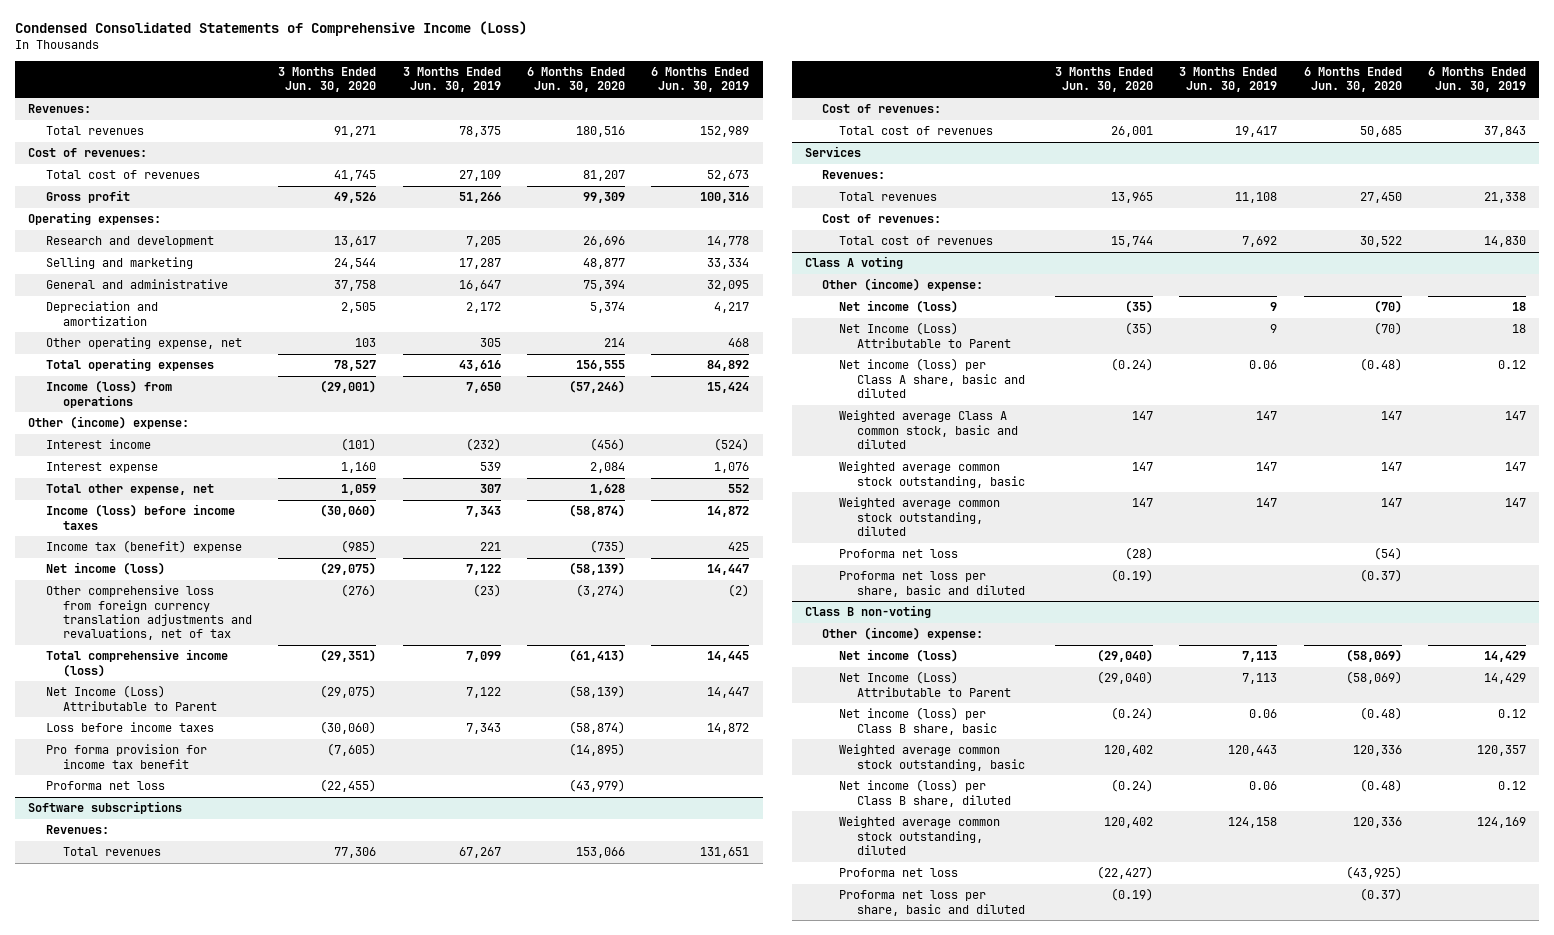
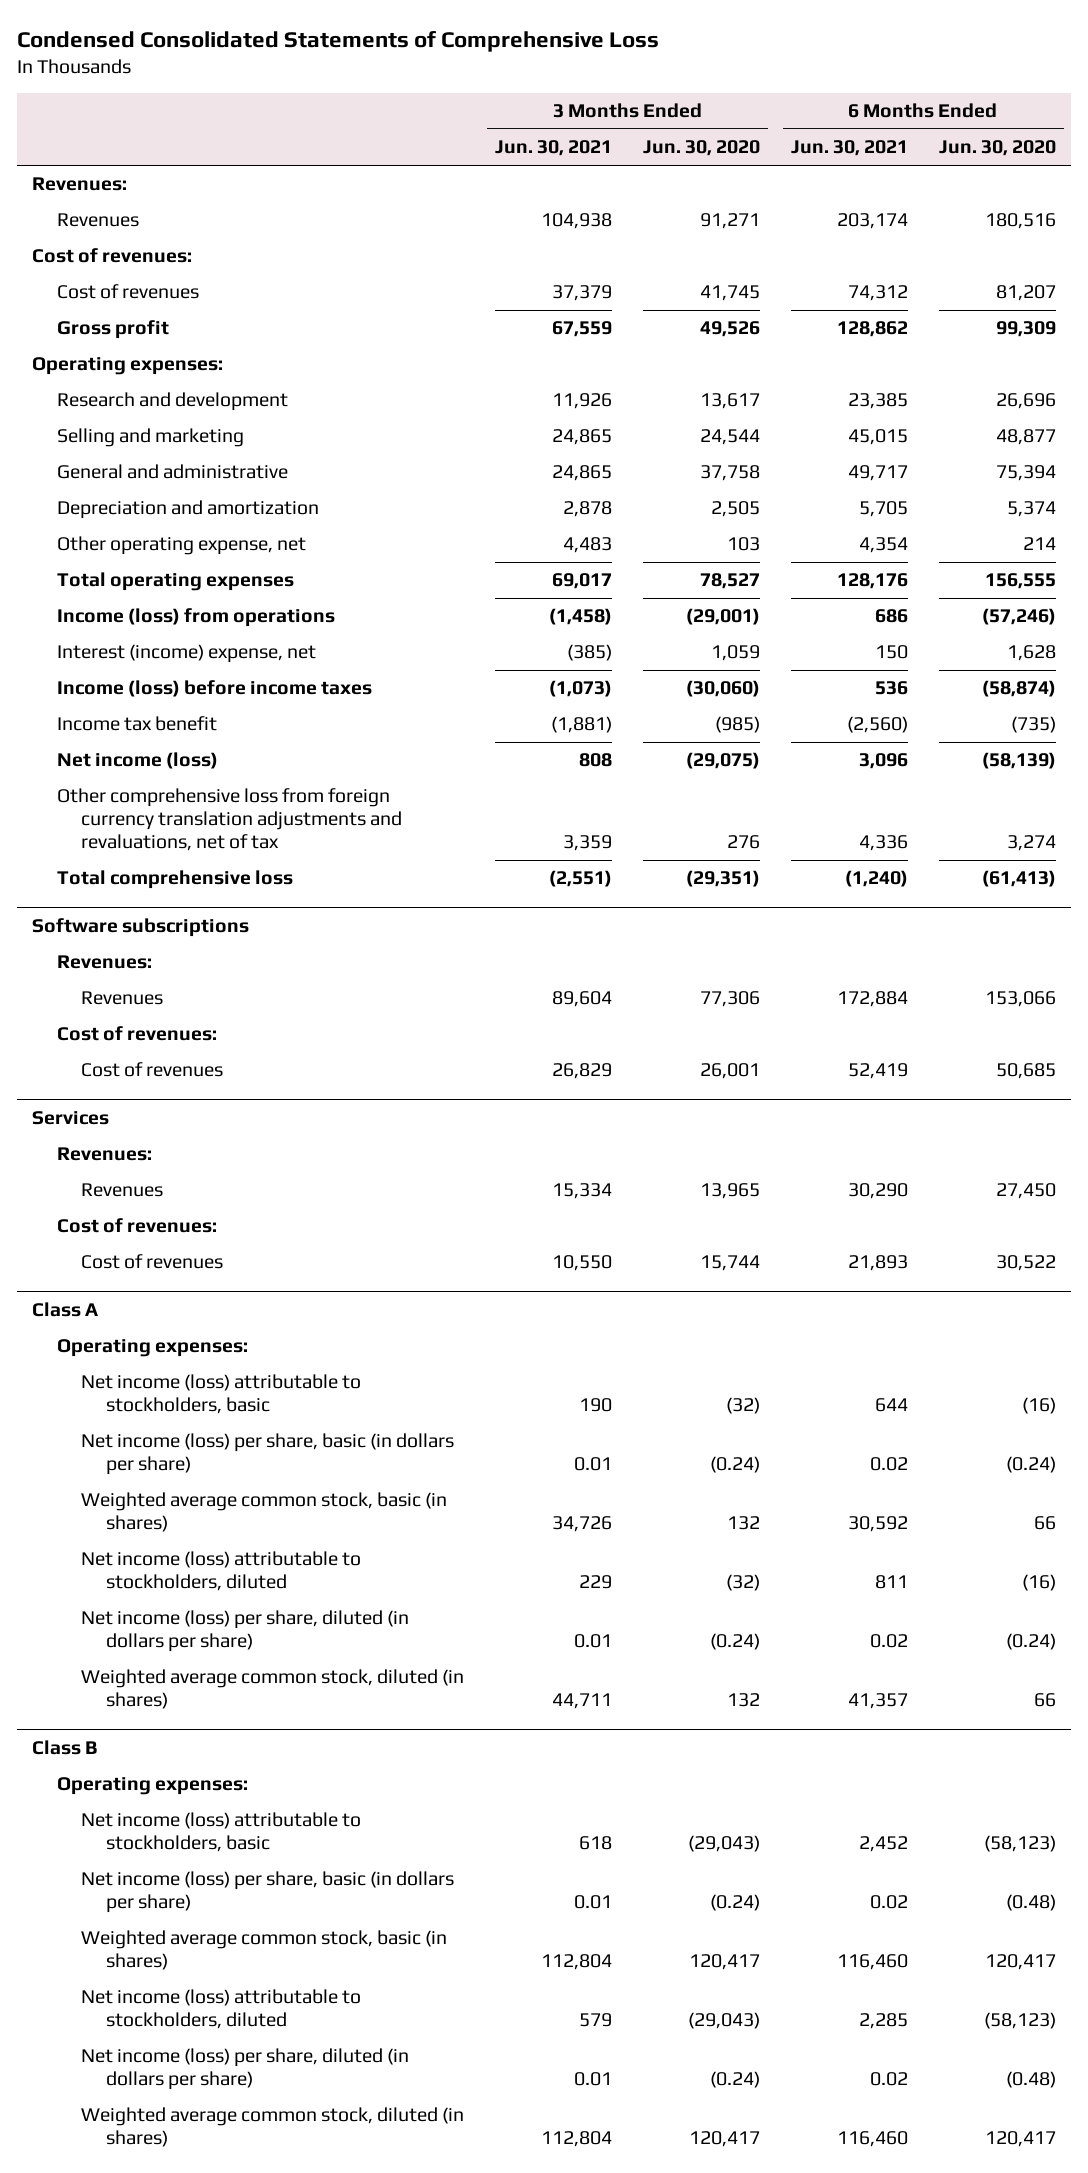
- Condensed Consolidated Statements of Comprehensive Income (Loss)
+ Condensed Consolidated Statements of Comprehensive Loss
- | 3 Months Ended Jun. 30, 2020 | 3 Months Ended Jun. 30, 2019 | 6 Months Ended Jun. 30, 2020 | 6 Months Ended Jun. 30, 2019
+ | 3 Months Ended Jun. 30, 2021 | 3 Months Ended Jun. 30, 2020 | 6 Months Ended Jun. 30, 2021 | 6 Months Ended Jun. 30, 2020
- Total revenues | 91,271 | 78,375 | 180,516 | 152,989
+ Revenues | 104,938 | 91,271 | 203,174 | 180,516
- Total cost of revenues | 41,745 | 27,109 | 81,207 | 52,673
+ Cost of revenues | 37,379 | 41,745 | 74,312 | 81,207
- Other (income) expense:
- Interest income | (101) | (232) | (456) | (524)
- Interest expense | 1,160 | 539 | 2,084 | 1,076
- Total other expense, net | 1,059 | 307 | 1,628 | 552
+ Interest (income) expense, net | (385) | 1,059 | 150 | 1,628
- Income tax (benefit) expense | (985) | 221 | (735) | 425
+ Income tax benefit | (1,881) | (985) | (2,560) | (735)
- Other comprehensive loss from foreign currency translation adjustments and revaluations, net of tax | (276) | (23) | (3,274) | (2)
- Total comprehensive income (loss) | (29,351) | 7,099 | (61,413) | 14,445
- Net Income (Loss) Attributable to Parent | (29,075) | 7,122 | (58,139) | 14,447
- Loss before income taxes | (30,060) | 7,343 | (58,874) | 14,872
- Pro forma provision for income tax benefit | (7,605) | | (14,895) |
- Proforma net loss | (22,455) | | (43,979) |
+ Other comprehensive loss from foreign currency translation adjustments and revaluations, net of tax | 3,359 | 276 | 4,336 | 3,274
+ Total comprehensive loss | (2,551) | (29,351) | (1,240) | (61,413)
@ Software subscriptions
- Total revenues | 77,306 | 67,267 | 153,066 | 131,651
+ Revenues | 89,604 | 77,306 | 172,884 | 153,066
- Total cost of revenues | 26,001 | 19,417 | 50,685 | 37,843
+ Cost of revenues | 26,829 | 26,001 | 52,419 | 50,685
@ Services
- Total revenues | 13,965 | 11,108 | 27,450 | 21,338
+ Revenues | 15,334 | 13,965 | 30,290 | 27,450
- Total cost of revenues | 15,744 | 7,692 | 30,522 | 14,830
- Class A voting
- Other (income) expense:
- Net income (loss) | (35) | 9 | (70) | 18
- Net Income (Loss) Attributable to Parent | (35) | 9 | (70) | 18
- Net income (loss) per Class A share, basic and diluted | (0.24) | 0.06 | (0.48) | 0.12
- Weighted average Class A common stock, basic and diluted | 147 | 147 | 147 | 147
- Weighted average common stock outstanding, basic | 147 | 147 | 147 | 147
- Weighted average common stock outstanding, diluted | 147 | 147 | 147 | 147
- Proforma net loss | (28) | | (54) |
- Proforma net loss per share, basic and diluted | (0.19) | | (0.37) |
- Class B non-voting
- Other (income) expense:
- Net income (loss) | (29,040) | 7,113 | (58,069) | 14,429
- Net Income (Loss) Attributable to Parent | (29,040) | 7,113 | (58,069) | 14,429
- Net income (loss) per Class B share, basic | (0.24) | 0.06 | (0.48) | 0.12
- Weighted average common stock outstanding, basic | 120,402 | 120,443 | 120,336 | 120,357
- Net income (loss) per Class B share, diluted | (0.24) | 0.06 | (0.48) | 0.12
- Weighted average common stock outstanding, diluted | 120,402 | 124,158 | 120,336 | 124,169
- Proforma net loss | (22,427) | | (43,925) |
- Proforma net loss per share, basic and diluted | (0.19) | | (0.37) |
@ Services
+ Cost of revenues | 10,550 | 15,744 | 21,893 | 30,522
+ Class A
+ Operating expenses:
+ Net income (loss) attributable to stockholders, basic | 190 | (32) | 644 | (16)
+ Net income (loss) per share, basic (in dollars per share) | 0.01 | (0.24) | 0.02 | (0.24)
+ Weighted average common stock, basic (in shares) | 34,726 | 132 | 30,592 | 66
+ Net income (loss) attributable to stockholders, diluted | 229 | (32) | 811 | (16)
+ Net income (loss) per share, diluted (in dollars per share) | 0.01 | (0.24) | 0.02 | (0.24)
+ Weighted average common stock, diluted (in shares) | 44,711 | 132 | 41,357 | 66
+ Class B
+ Operating expenses:
+ Net income (loss) attributable to stockholders, basic | 618 | (29,043) | 2,452 | (58,123)
+ Net income (loss) per share, basic (in dollars per share) | 0.01 | (0.24) | 0.02 | (0.48)
+ Weighted average common stock, basic (in shares) | 112,804 | 120,417 | 116,460 | 120,417
+ Net income (loss) attributable to stockholders, diluted | 579 | (29,043) | 2,285 | (58,123)
+ Net income (loss) per share, diluted (in dollars per share) | 0.01 | (0.24) | 0.02 | (0.48)
+ Weighted average common stock, diluted (in shares) | 112,804 | 120,417 | 116,460 | 120,417

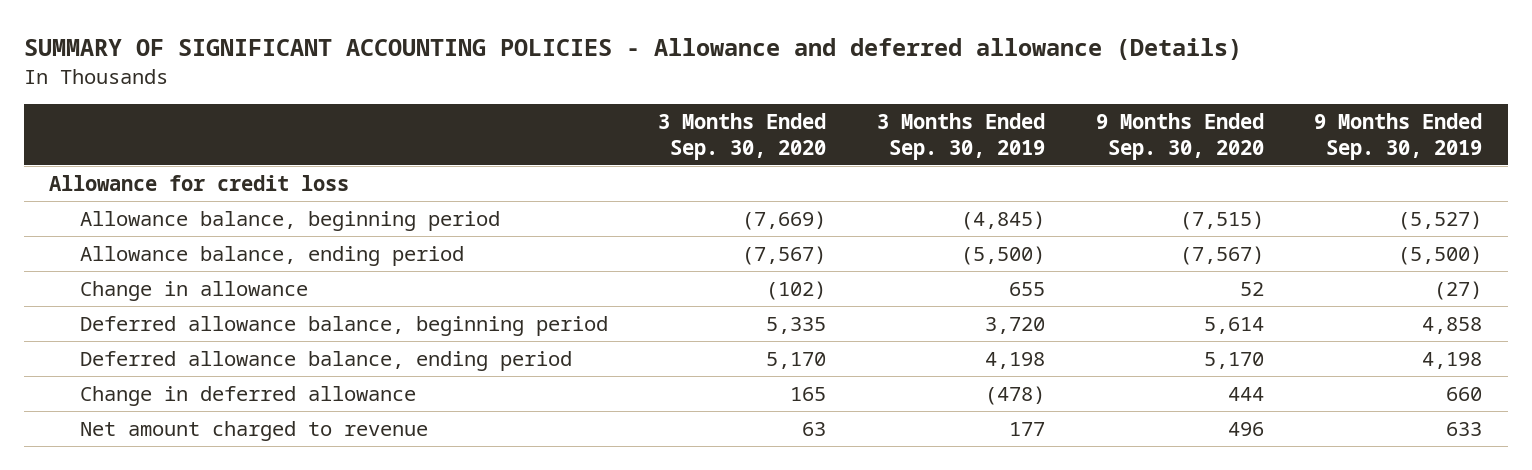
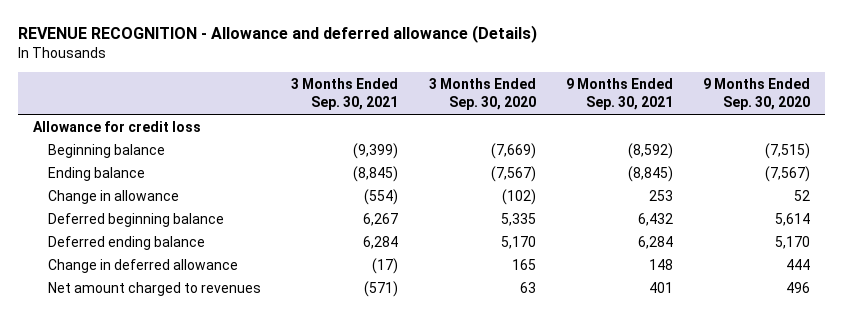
- SUMMARY OF SIGNIFICANT ACCOUNTING POLICIES - Allowance and deferred allowance (Details)
+ REVENUE RECOGNITION - Allowance and deferred allowance (Details)
- | 3 Months Ended Sep. 30, 2020 | 3 Months Ended Sep. 30, 2019 | 9 Months Ended Sep. 30, 2020 | 9 Months Ended Sep. 30, 2019
+ | 3 Months Ended Sep. 30, 2021 | 3 Months Ended Sep. 30, 2020 | 9 Months Ended Sep. 30, 2021 | 9 Months Ended Sep. 30, 2020
- Allowance balance, beginning period | (7,669) | (4,845) | (7,515) | (5,527)
- Allowance balance, ending period | (7,567) | (5,500) | (7,567) | (5,500)
+ Beginning balance | (9,399) | (7,669) | (8,592) | (7,515)
+ Ending balance | (8,845) | (7,567) | (8,845) | (7,567)
- Deferred allowance balance, beginning period | 5,335 | 3,720 | 5,614 | 4,858
- Deferred allowance balance, ending period | 5,170 | 4,198 | 5,170 | 4,198
+ Deferred beginning balance | 6,267 | 5,335 | 6,432 | 5,614
+ Deferred ending balance | 6,284 | 5,170 | 6,284 | 5,170
- Net amount charged to revenue | 63 | 177 | 496 | 633
+ Net amount charged to revenues | (571) | 63 | 401 | 496

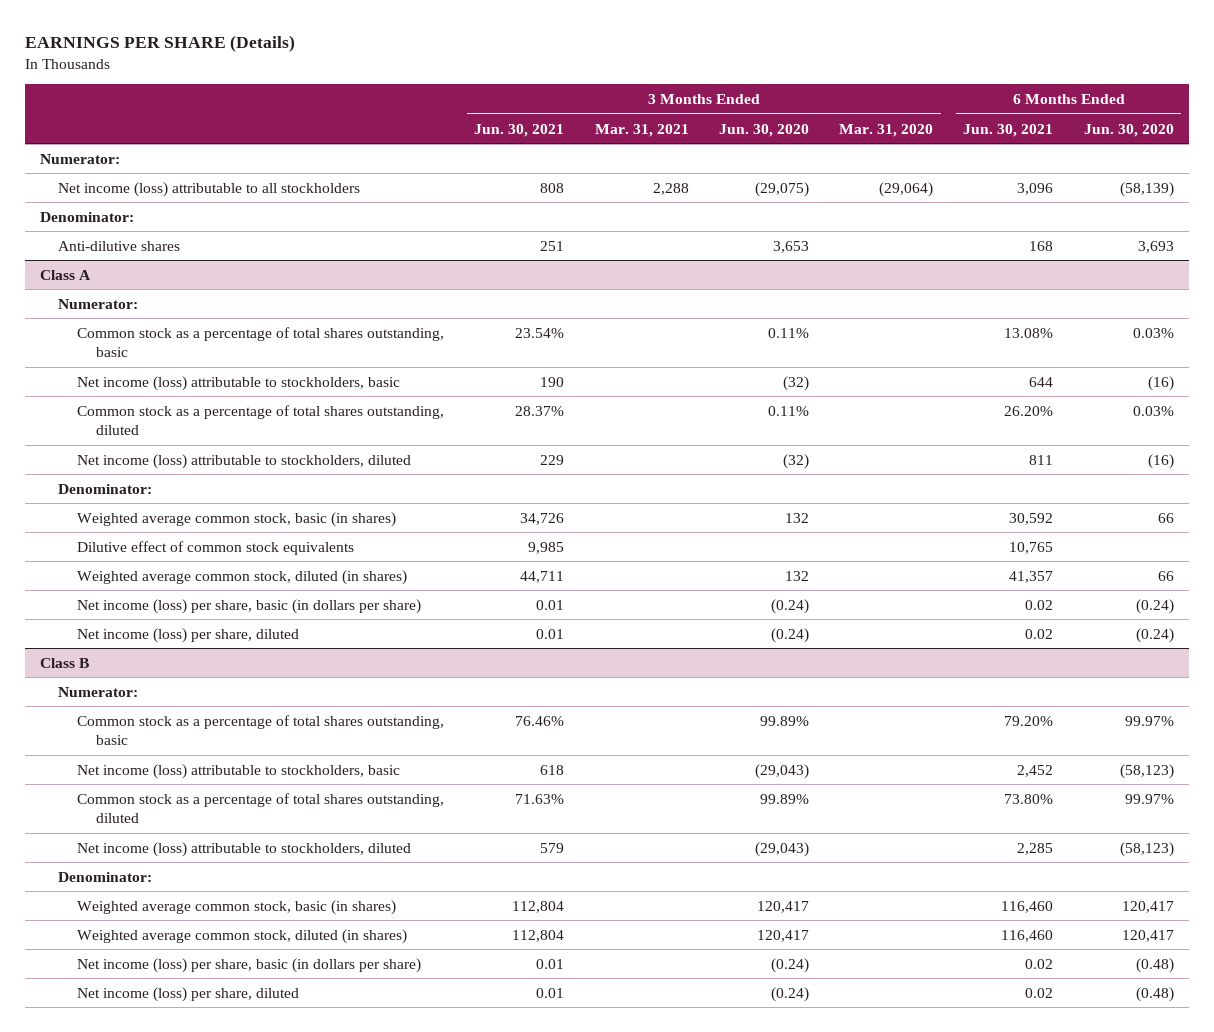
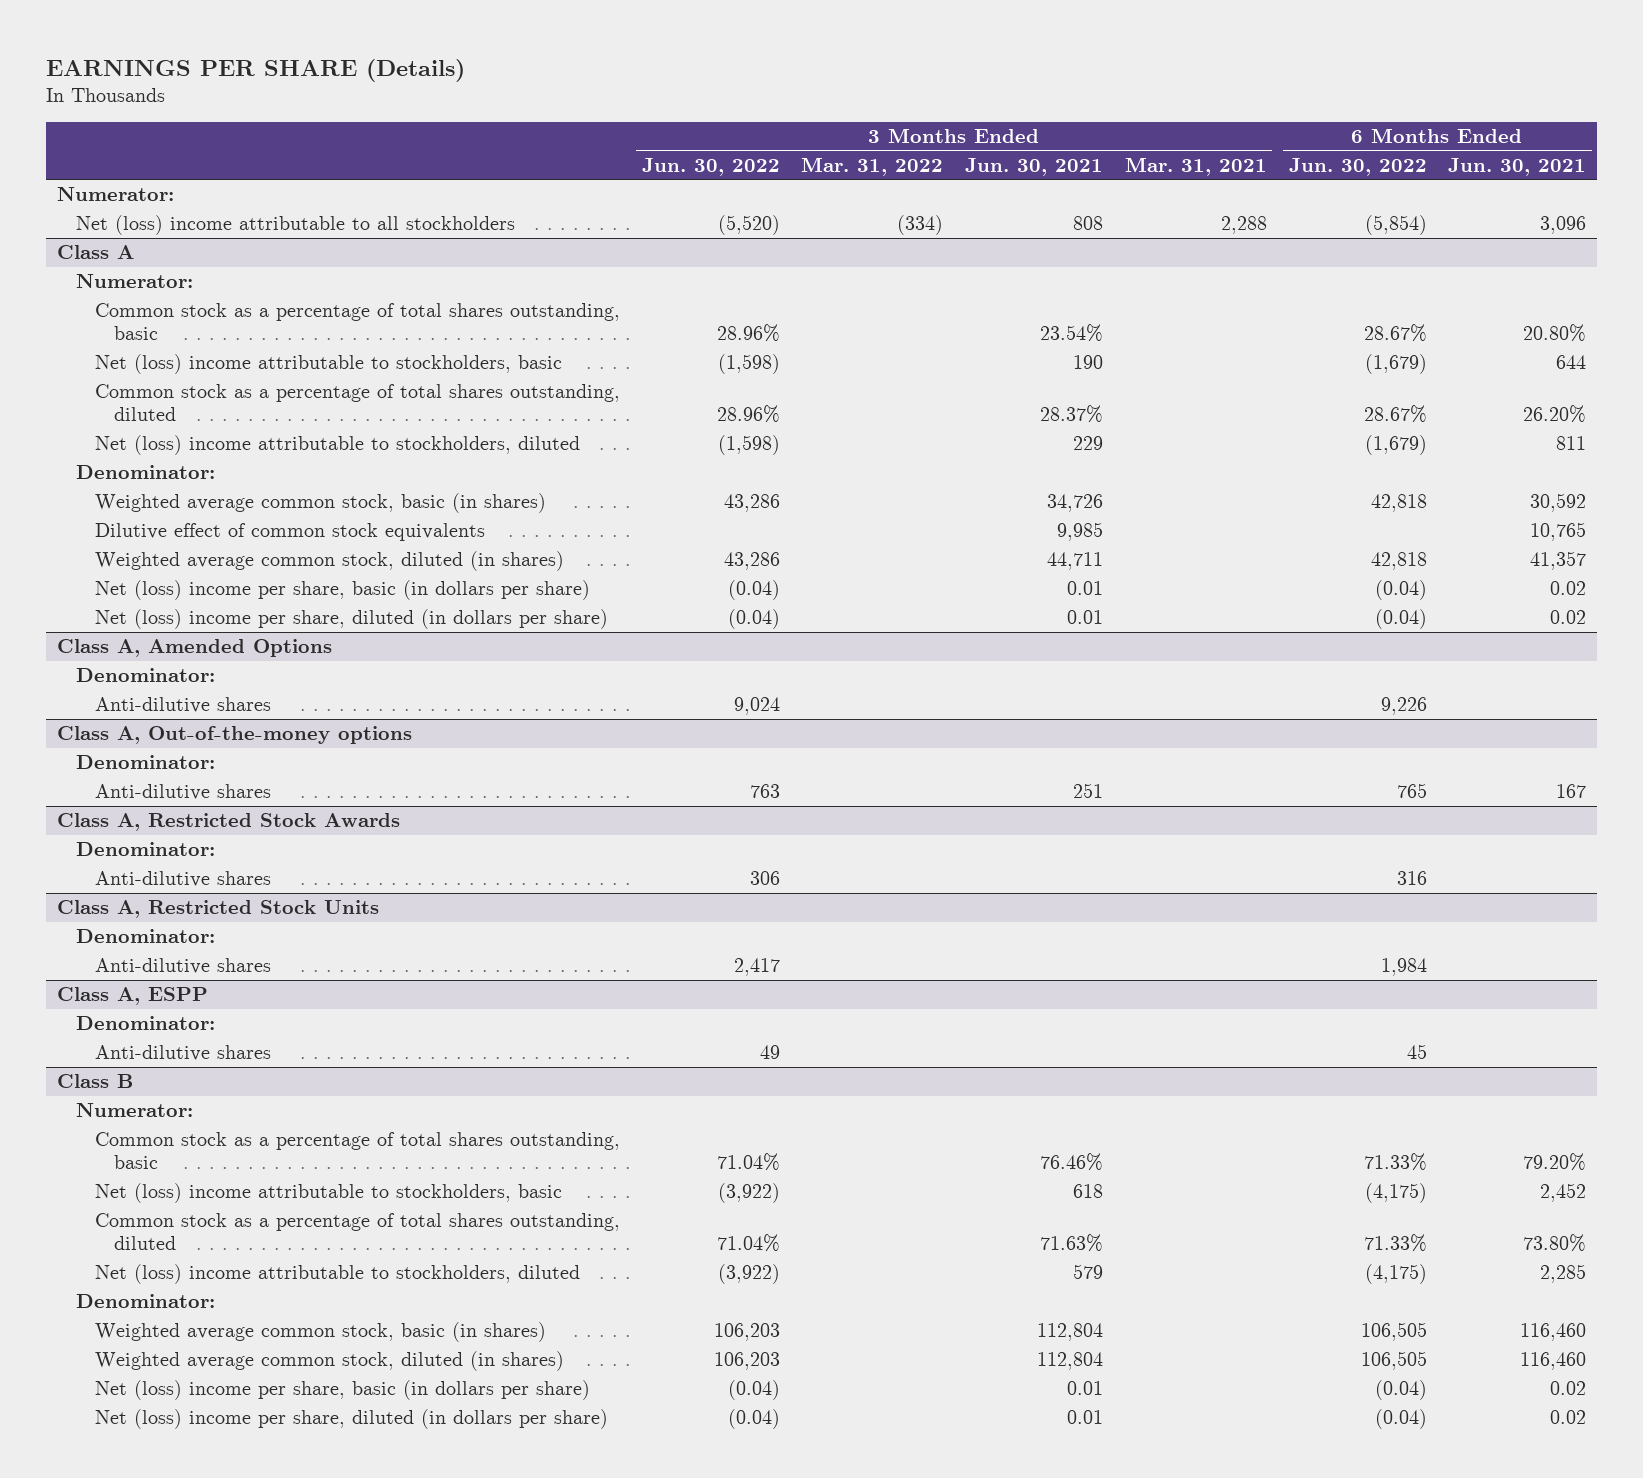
- | 3 Months Ended Jun. 30, 2021 | 3 Months Ended Mar. 31, 2021 | 3 Months Ended Jun. 30, 2020 | 3 Months Ended Mar. 31, 2020 | 6 Months Ended Jun. 30, 2021 | 6 Months Ended Jun. 30, 2020
+ | 3 Months Ended Jun. 30, 2022 | 3 Months Ended Mar. 31, 2022 | 3 Months Ended Jun. 30, 2021 | 3 Months Ended Mar. 31, 2021 | 6 Months Ended Jun. 30, 2022 | 6 Months Ended Jun. 30, 2021
- Net income (loss) attributable to all stockholders | 808 | 2,288 | (29,075) | (29,064) | 3,096 | (58,139)
- Denominator:
- Anti-dilutive shares | 251 | | 3,653 | | 168 | 3,693
+ Net (loss) income attributable to all stockholders | (5,520) | (334) | 808 | 2,288 | (5,854) | 3,096
@ Class A
- Common stock as a percentage of total shares outstanding, basic | 23.54% | | 0.11% | | 13.08% | 0.03%
- Net income (loss) attributable to stockholders, basic | 190 | | (32) | | 644 | (16)
+ Common stock as a percentage of total shares outstanding, basic | 28.96% | | 23.54% | | 28.67% | 20.80%
+ Net (loss) income attributable to stockholders, basic | (1,598) | | 190 | | (1,679) | 644
- Net income (loss) attributable to stockholders, diluted | 229 | | (32) | | 811 | (16)
+ Net (loss) income attributable to stockholders, diluted | (1,598) | | 229 | | (1,679) | 811
- Net income (loss) per share, basic (in dollars per share) | 0.01 | | (0.24) | | 0.02 | (0.24)
- Net income (loss) per share, diluted | 0.01 | | (0.24) | | 0.02 | (0.24)
+ Net (loss) income per share, basic (in dollars per share) | (0.04) | | 0.01 | | (0.04) | 0.02
+ Net (loss) income per share, diluted (in dollars per share) | (0.04) | | 0.01 | | (0.04) | 0.02
+ Class A, Amended Options
+ Denominator:
+ Anti-dilutive shares | 9,024 | | | | 9,226 |
+ Class A, Out-of-the-money options
+ Denominator:
+ Anti-dilutive shares | 763 | | 251 | | 765 | 167
+ Class A, Restricted Stock Awards
+ Denominator:
+ Anti-dilutive shares | 306 | | | | 316 |
+ Class A, Restricted Stock Units
+ Denominator:
+ Anti-dilutive shares | 2,417 | | | | 1,984 |
+ Class A, ESPP
+ Denominator:
+ Anti-dilutive shares | 49 | | | | 45 |
@ Class B
- Net income (loss) attributable to stockholders, basic | 618 | | (29,043) | | 2,452 | (58,123)
+ Net (loss) income attributable to stockholders, basic | (3,922) | | 618 | | (4,175) | 2,452
- Net income (loss) attributable to stockholders, diluted | 579 | | (29,043) | | 2,285 | (58,123)
+ Net (loss) income attributable to stockholders, diluted | (3,922) | | 579 | | (4,175) | 2,285
- Net income (loss) per share, basic (in dollars per share) | 0.01 | | (0.24) | | 0.02 | (0.48)
- Net income (loss) per share, diluted | 0.01 | | (0.24) | | 0.02 | (0.48)
+ Net (loss) income per share, basic (in dollars per share) | (0.04) | | 0.01 | | (0.04) | 0.02
+ Net (loss) income per share, diluted (in dollars per share) | (0.04) | | 0.01 | | (0.04) | 0.02

